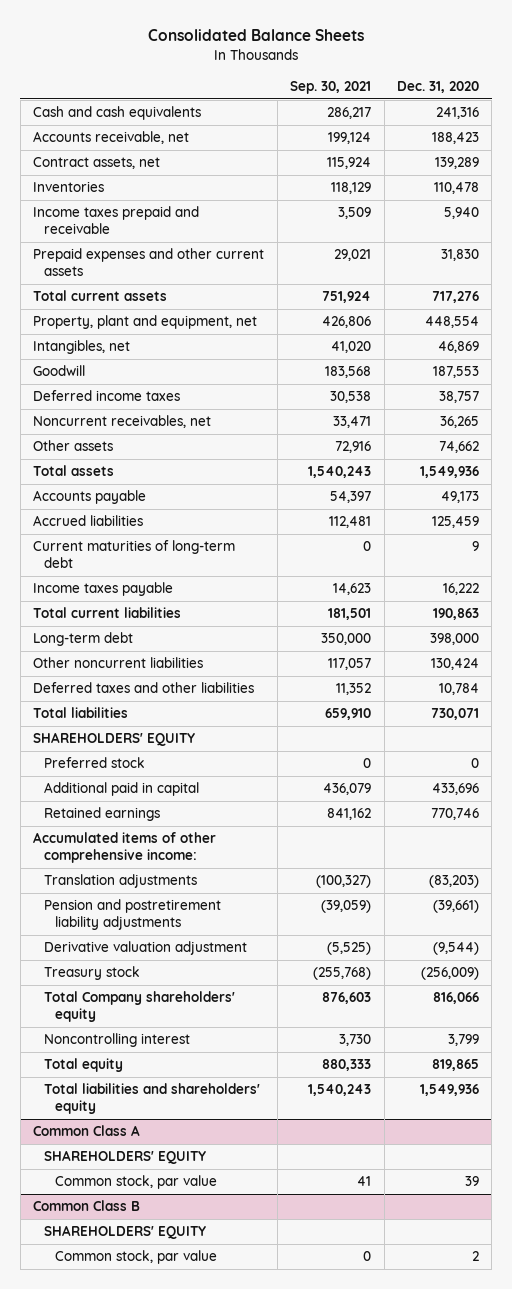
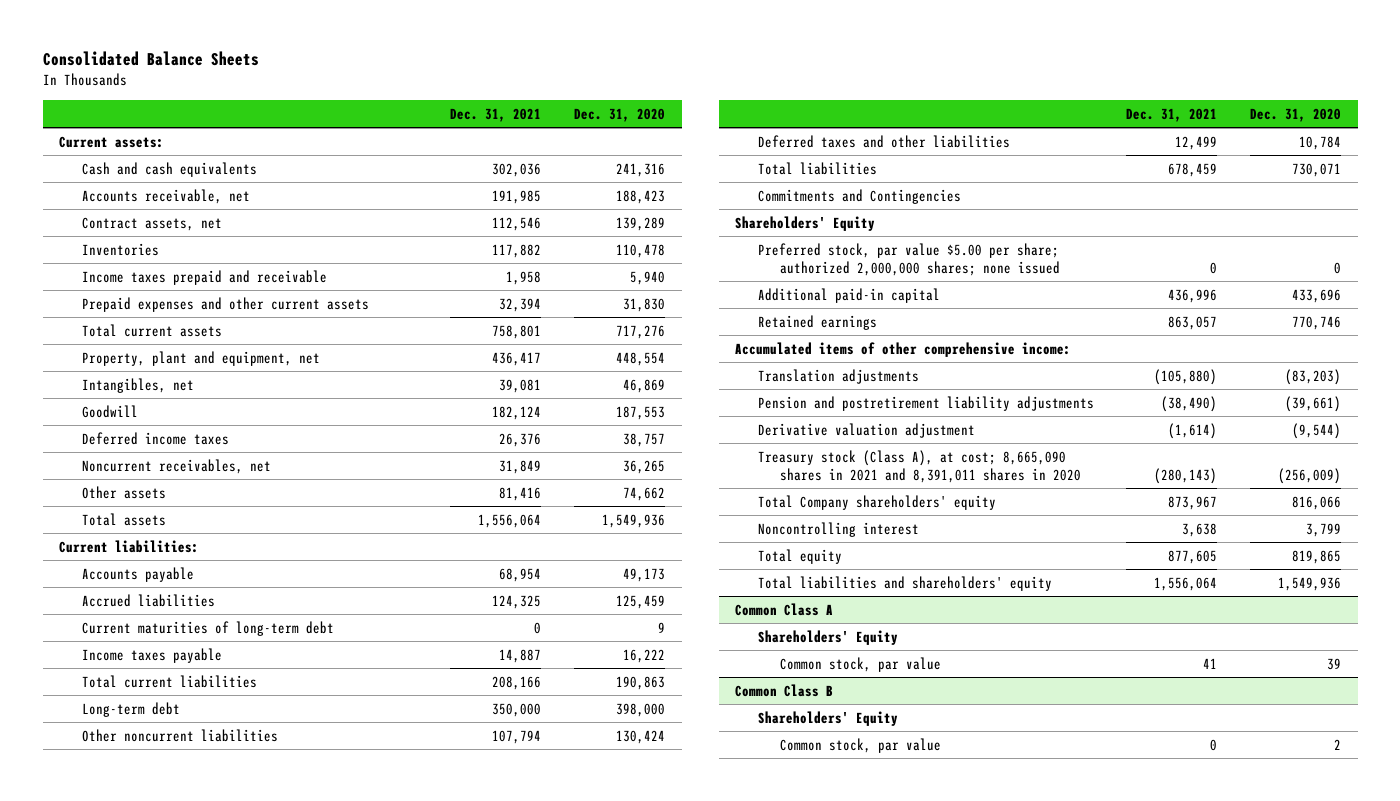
- | Sep. 30, 2021 | Dec. 31, 2020
+ | Dec. 31, 2021 | Dec. 31, 2020
+ Current assets:
+ Current liabilities:
- SHAREHOLDERS' EQUITY
- Preferred stock | 0 | 0
- Additional paid in capital | 436,079 | 433,696
+ Commitments and Contingencies
+ Shareholders' Equity
+ Preferred stock, par value $5.00 per share; authorized 2,000,000 shares; none issued | 0 | 0
+ Additional paid-in capital | 436,996 | 433,696
- Treasury stock | (255,768) | (256,009)
+ Treasury stock (Class A), at cost; 8,665,090 shares in 2021 and 8,391,011 shares in 2020 | (280,143) | (256,009)
@ Common Class A
- SHAREHOLDERS' EQUITY
+ Shareholders' Equity
@ Common Class B
- SHAREHOLDERS' EQUITY
+ Shareholders' Equity

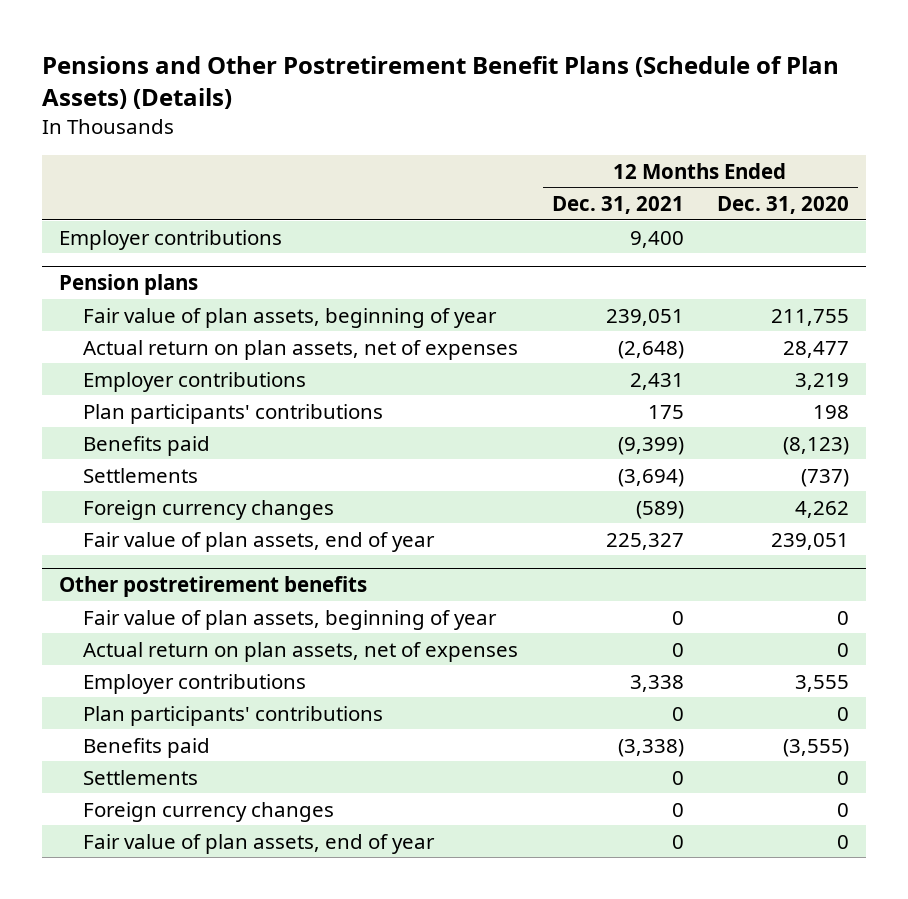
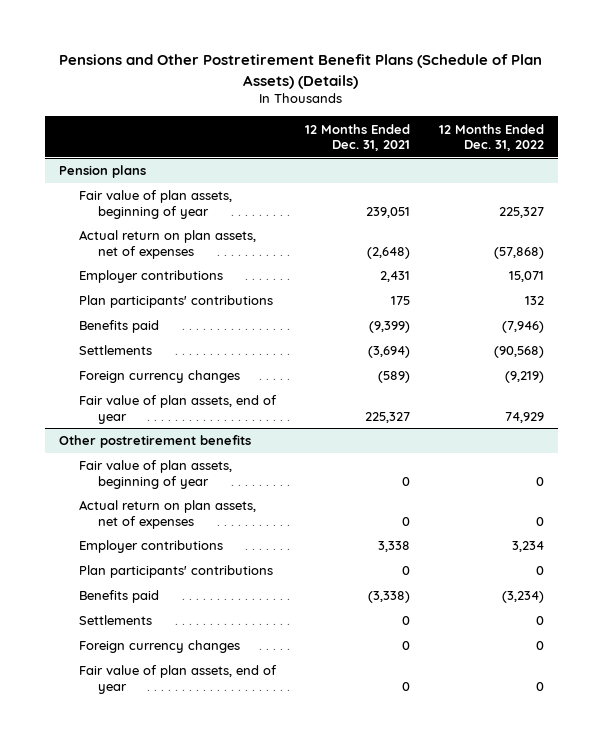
- | 12 Months Ended Dec. 31, 2021 | 12 Months Ended Dec. 31, 2020
+ | 12 Months Ended Dec. 31, 2021 | 12 Months Ended Dec. 31, 2022
- Employer contributions | 9,400 |

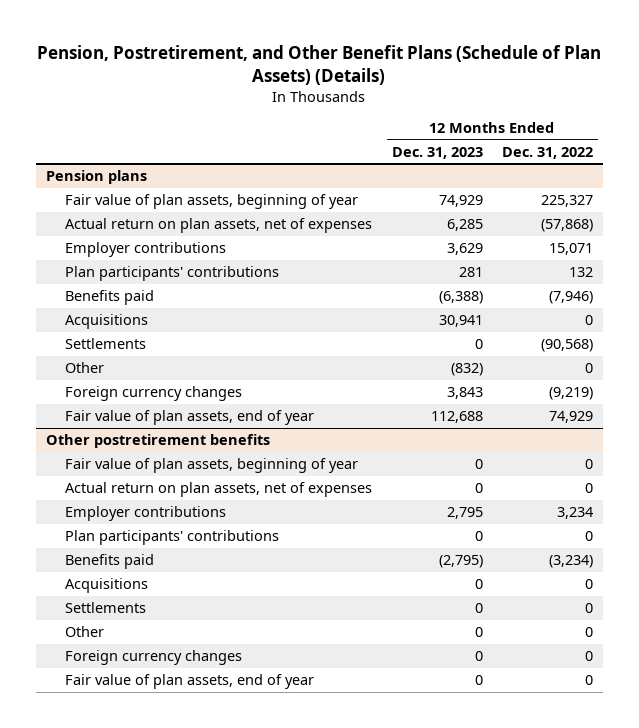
- Pensions and Other Postretirement Benefit Plans (Schedule of Plan Assets) (Details)
+ Pension, Postretirement, and Other Benefit Plans (Schedule of Plan Assets) (Details)
- | 12 Months Ended Dec. 31, 2021 | 12 Months Ended Dec. 31, 2022
+ | 12 Months Ended Dec. 31, 2023 | 12 Months Ended Dec. 31, 2022
@ Pension plans
+ Acquisitions | 30,941 | 0
+ Other | (832) | 0
@ Other postretirement benefits
+ Acquisitions | 0 | 0
+ Other | 0 | 0

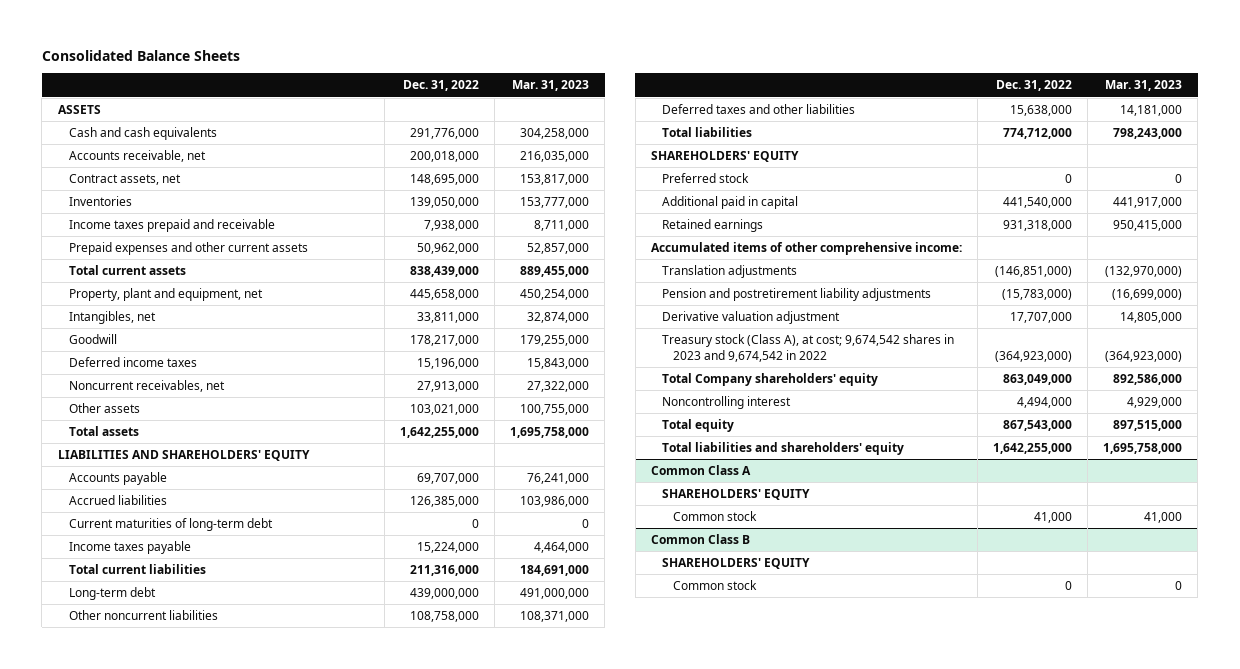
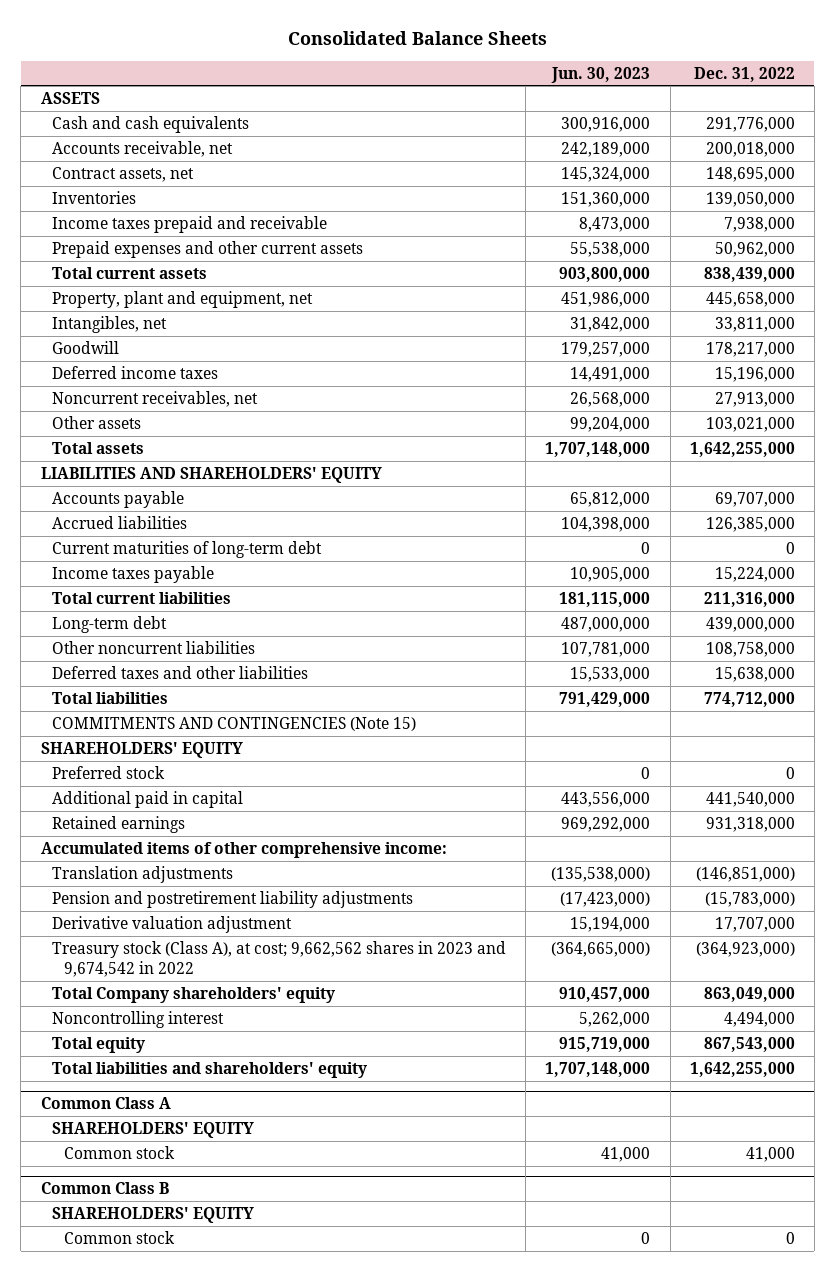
- | Dec. 31, 2022 | Mar. 31, 2023
+ | Jun. 30, 2023 | Dec. 31, 2022
+ COMMITMENTS AND CONTINGENCIES (Note 15)
- Treasury stock (Class A), at cost; 9,674,542 shares in 2023 and 9,674,542 in 2022 | (364,923,000) | (364,923,000)
+ Treasury stock (Class A), at cost; 9,662,562 shares in 2023 and 9,674,542 in 2022 | (364,665,000) | (364,923,000)

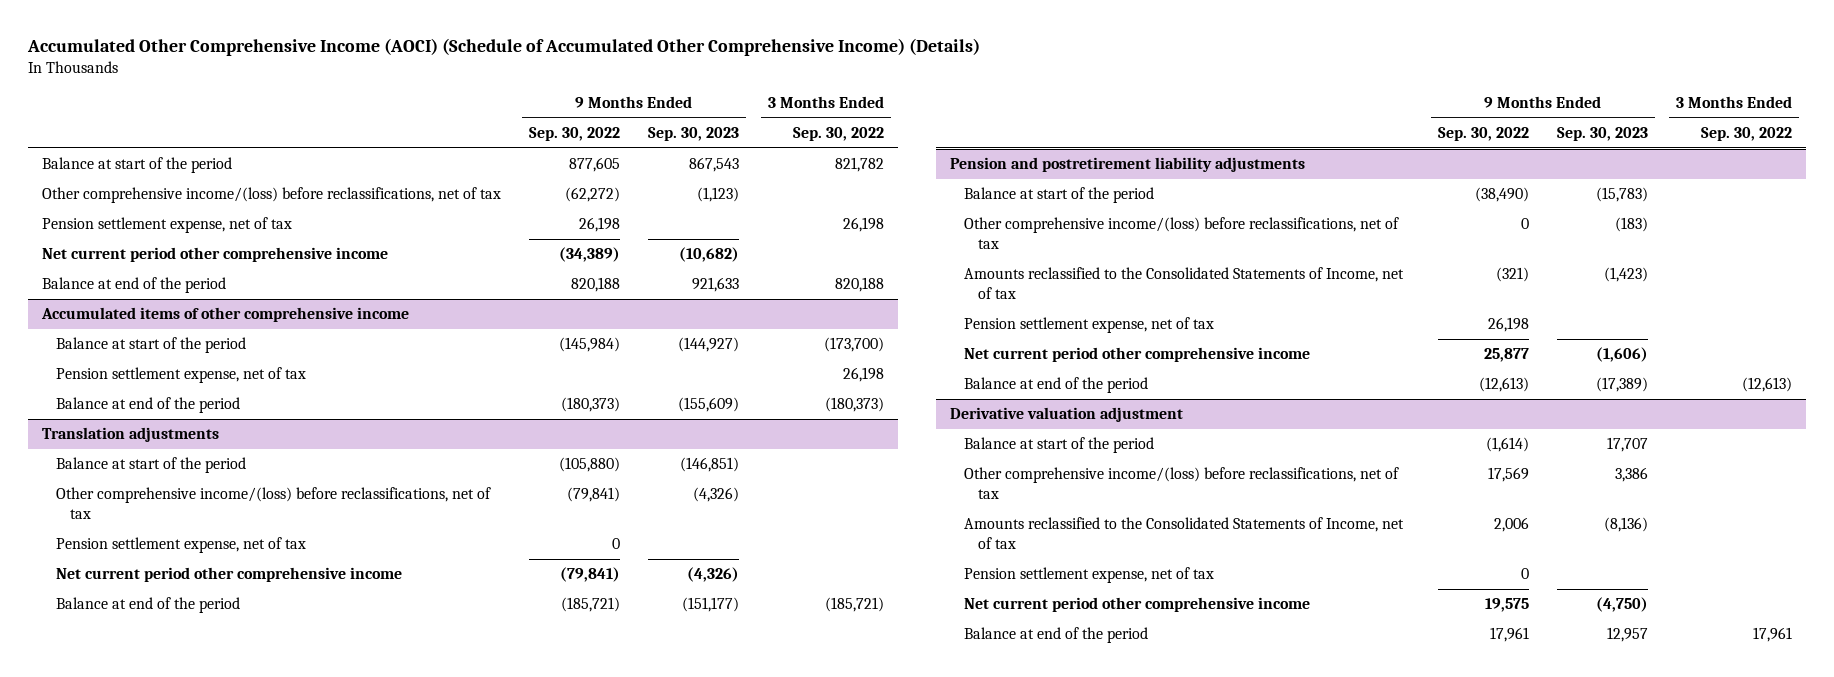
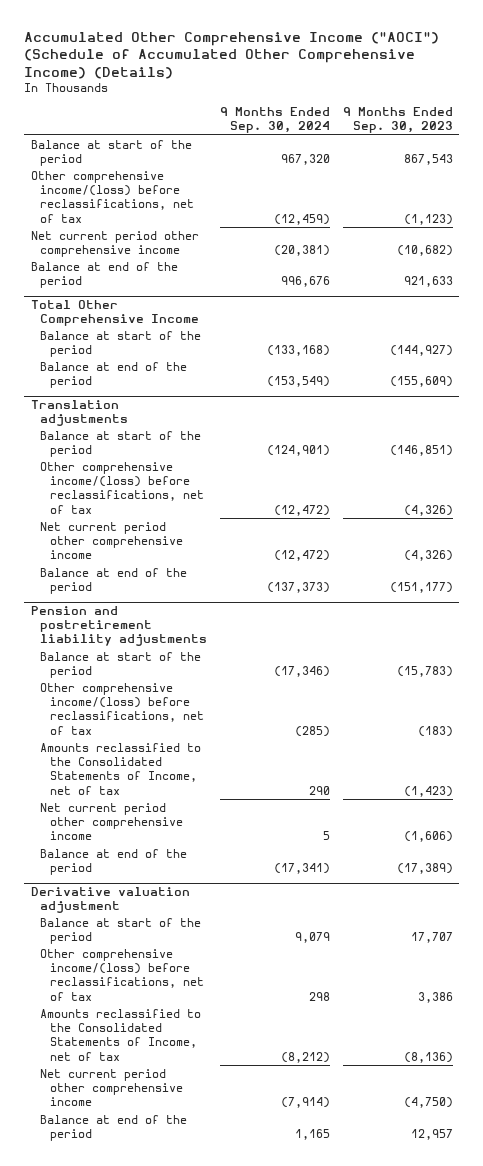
- Accumulated Other Comprehensive Income (AOCI) (Schedule of Accumulated Other Comprehensive Income) (Details)
+ Accumulated Other Comprehensive Income ("AOCI") (Schedule of Accumulated Other Comprehensive Income) (Details)
- | 9 Months Ended Sep. 30, 2022 | 9 Months Ended Sep. 30, 2023 | 3 Months Ended Sep. 30, 2022
+ | 9 Months Ended Sep. 30, 2024 | 9 Months Ended Sep. 30, 2023
- Pension settlement expense, net of tax | 26,198 | | 26,198
- Accumulated items of other comprehensive income
+ Total Other Comprehensive Income
- Pension settlement expense, net of tax | | | 26,198
@ Translation adjustments
- Pension settlement expense, net of tax | 0 | |
@ Pension and postretirement liability adjustments
- Pension settlement expense, net of tax | 26,198 | |
@ Derivative valuation adjustment
- Pension settlement expense, net of tax | 0 | |

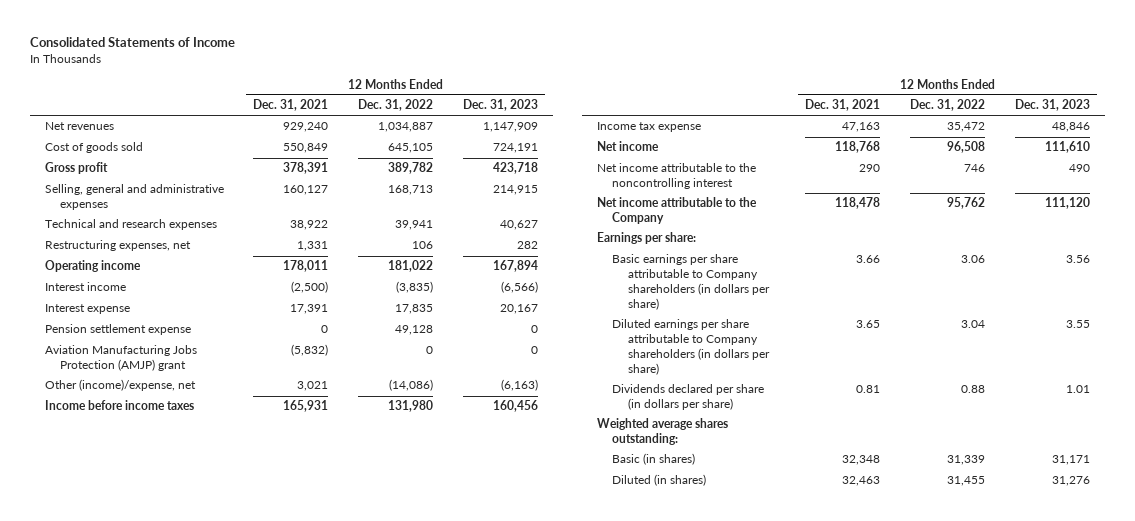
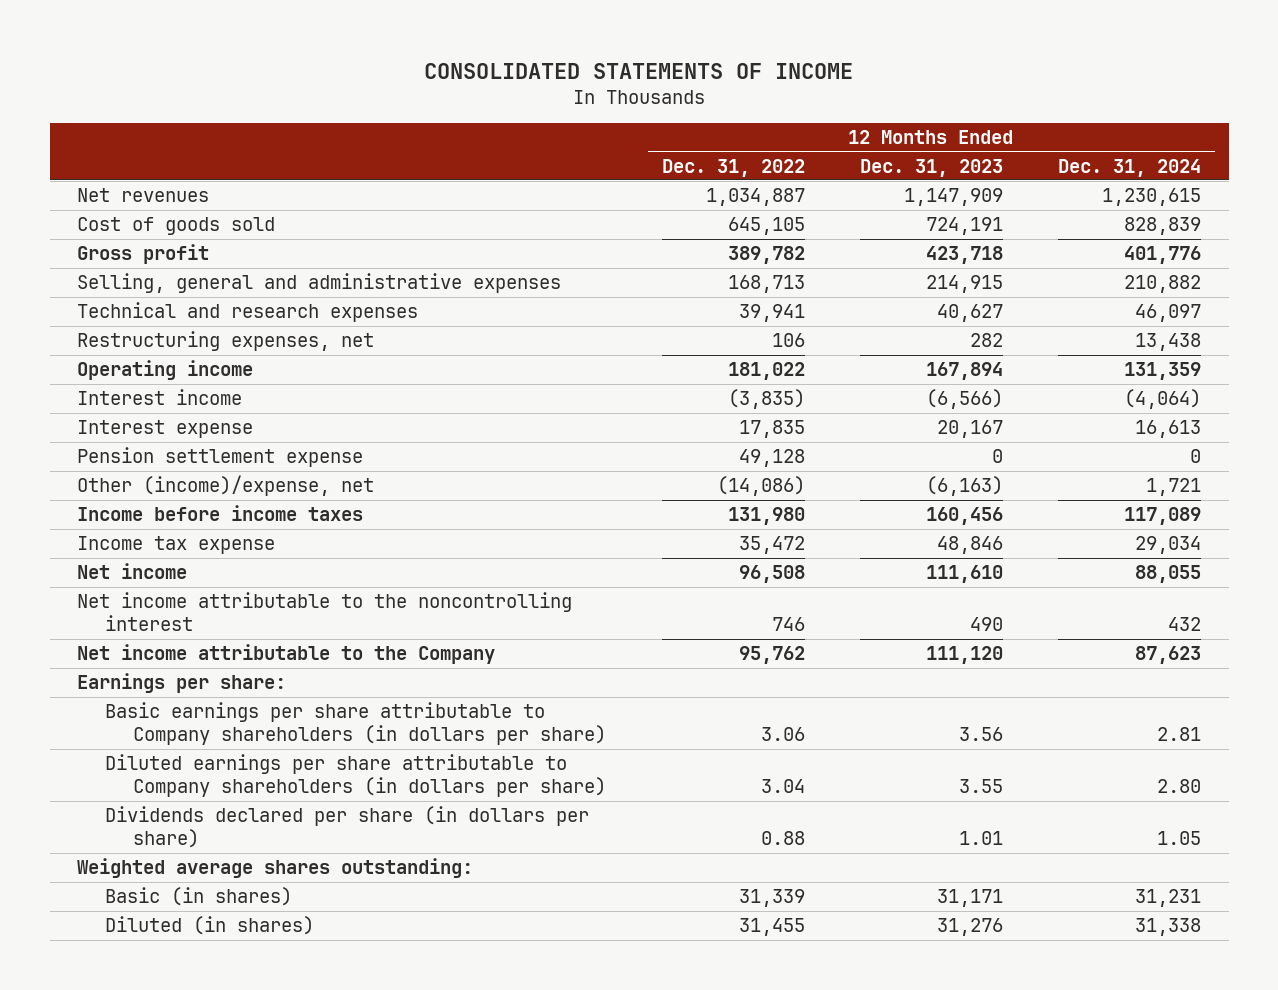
- Consolidated Statements of Income
+ CONSOLIDATED STATEMENTS OF INCOME
- | 12 Months Ended Dec. 31, 2021 | 12 Months Ended Dec. 31, 2022 | 12 Months Ended Dec. 31, 2023
+ | 12 Months Ended Dec. 31, 2022 | 12 Months Ended Dec. 31, 2023 | 12 Months Ended Dec. 31, 2024
- Aviation Manufacturing Jobs Protection (AMJP) grant | (5,832) | 0 | 0

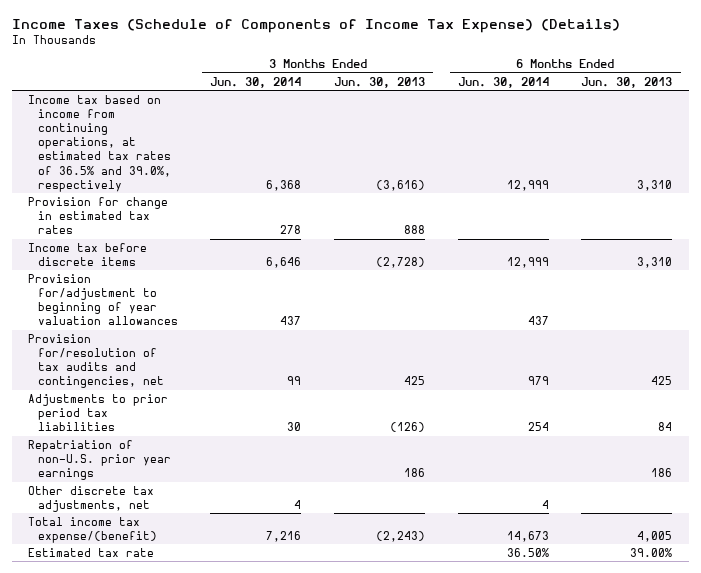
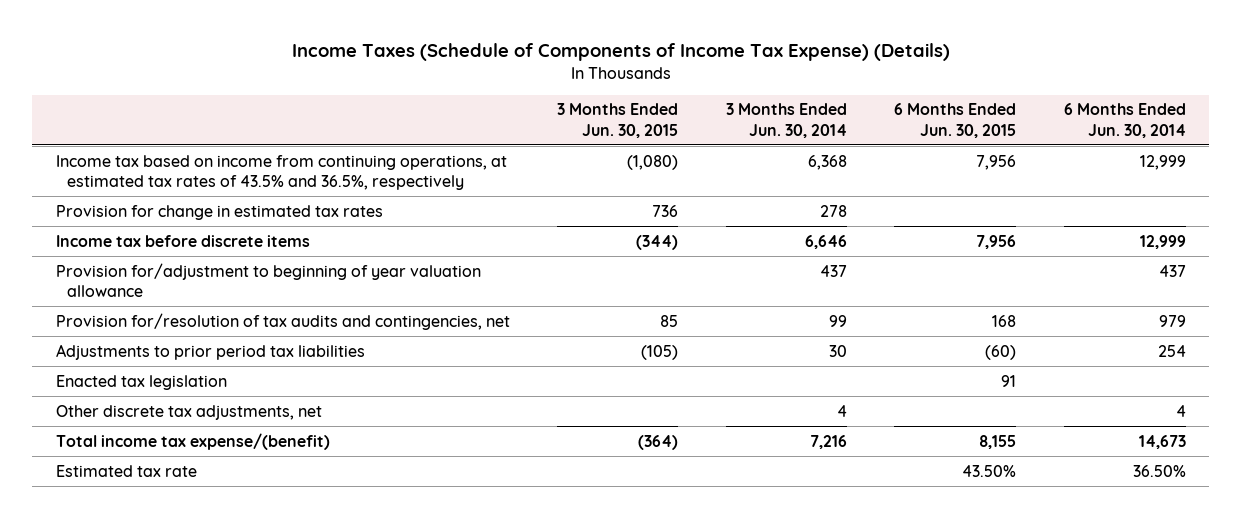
- | 3 Months Ended Jun. 30, 2014 | 3 Months Ended Jun. 30, 2013 | 6 Months Ended Jun. 30, 2014 | 6 Months Ended Jun. 30, 2013
+ | 3 Months Ended Jun. 30, 2015 | 3 Months Ended Jun. 30, 2014 | 6 Months Ended Jun. 30, 2015 | 6 Months Ended Jun. 30, 2014
- Income tax based on income from continuing operations, at estimated tax rates of 36.5% and 39.0%, respectively | 6,368 | (3,616) | 12,999 | 3,310
+ Income tax based on income from continuing operations, at estimated tax rates of 43.5% and 36.5%, respectively | (1,080) | 6,368 | 7,956 | 12,999
- Provision for/adjustment to beginning of year valuation allowances | 437 | | 437 |
+ Provision for/adjustment to beginning of year valuation allowance | | 437 | | 437
- Repatriation of non-U.S. prior year earnings | | 186 | | 186
+ Enacted tax legislation | | | 91 |

